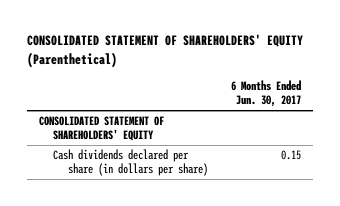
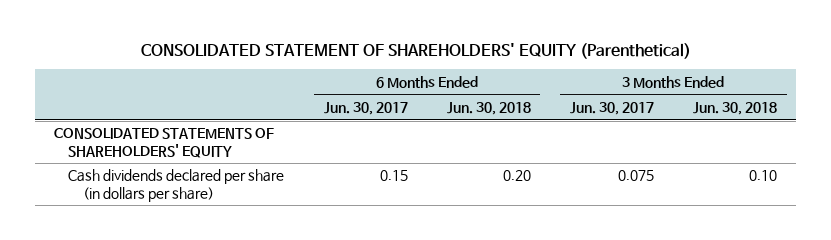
- | 6 Months Ended Jun. 30, 2017
+ | 6 Months Ended Jun. 30, 2017 | 6 Months Ended Jun. 30, 2018 | 3 Months Ended Jun. 30, 2017 | 3 Months Ended Jun. 30, 2018
- CONSOLIDATED STATEMENT OF SHAREHOLDERS' EQUITY
+ CONSOLIDATED STATEMENTS OF SHAREHOLDERS' EQUITY

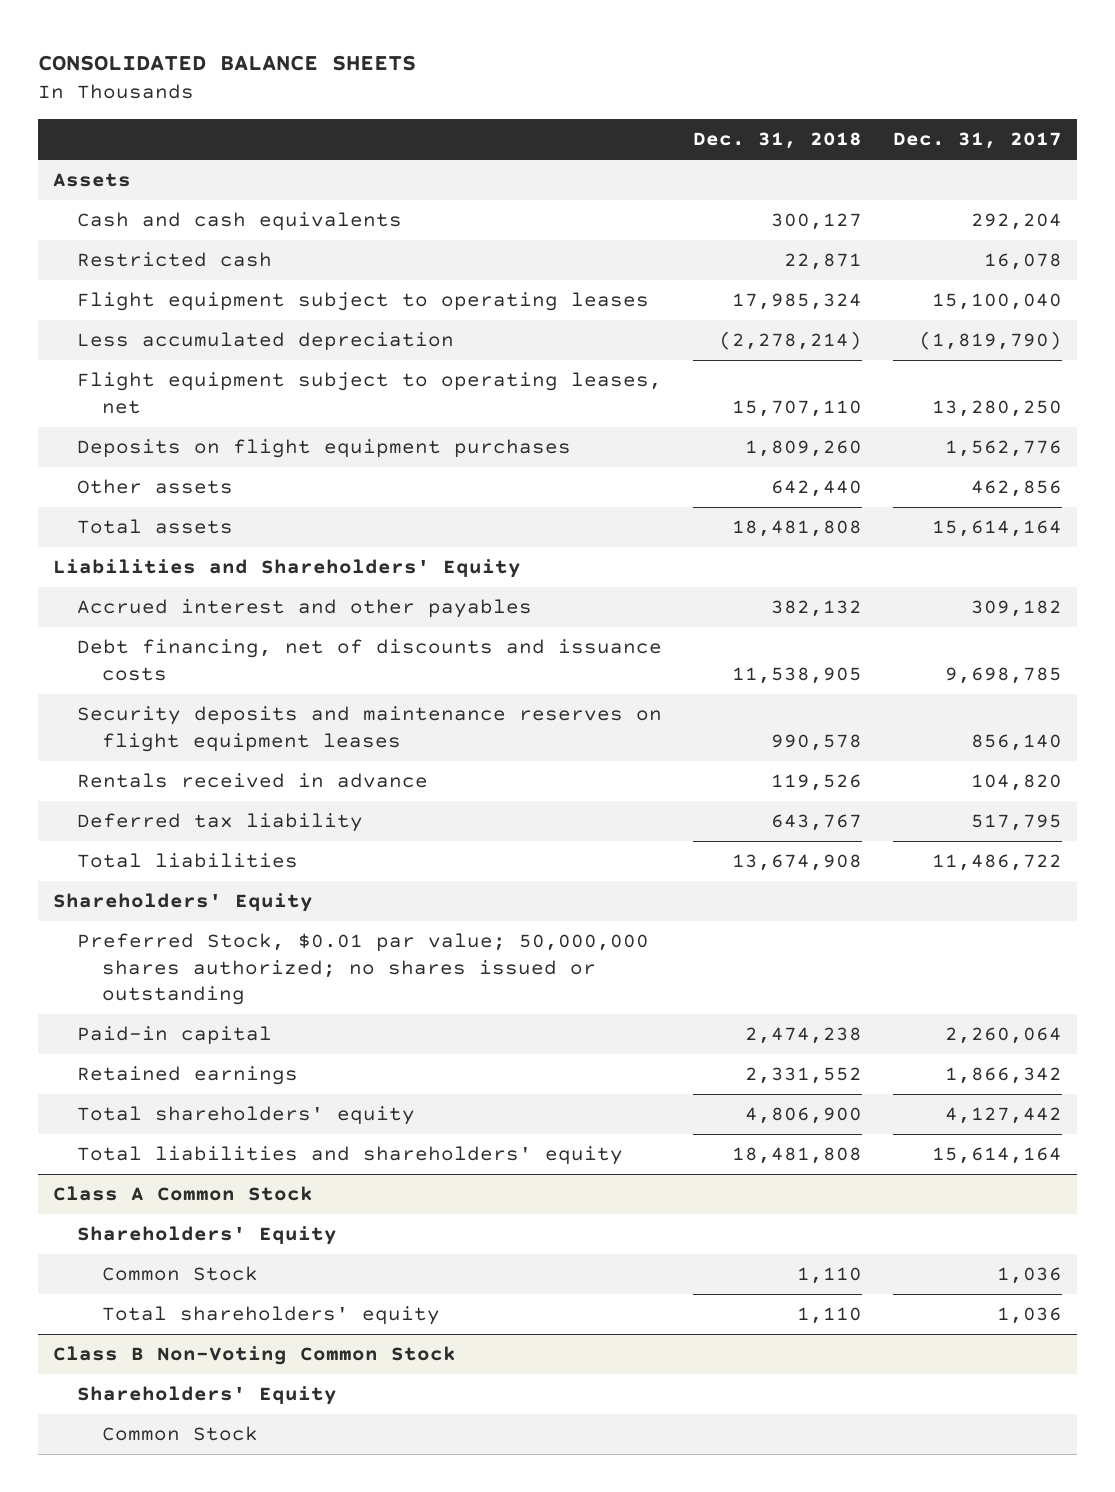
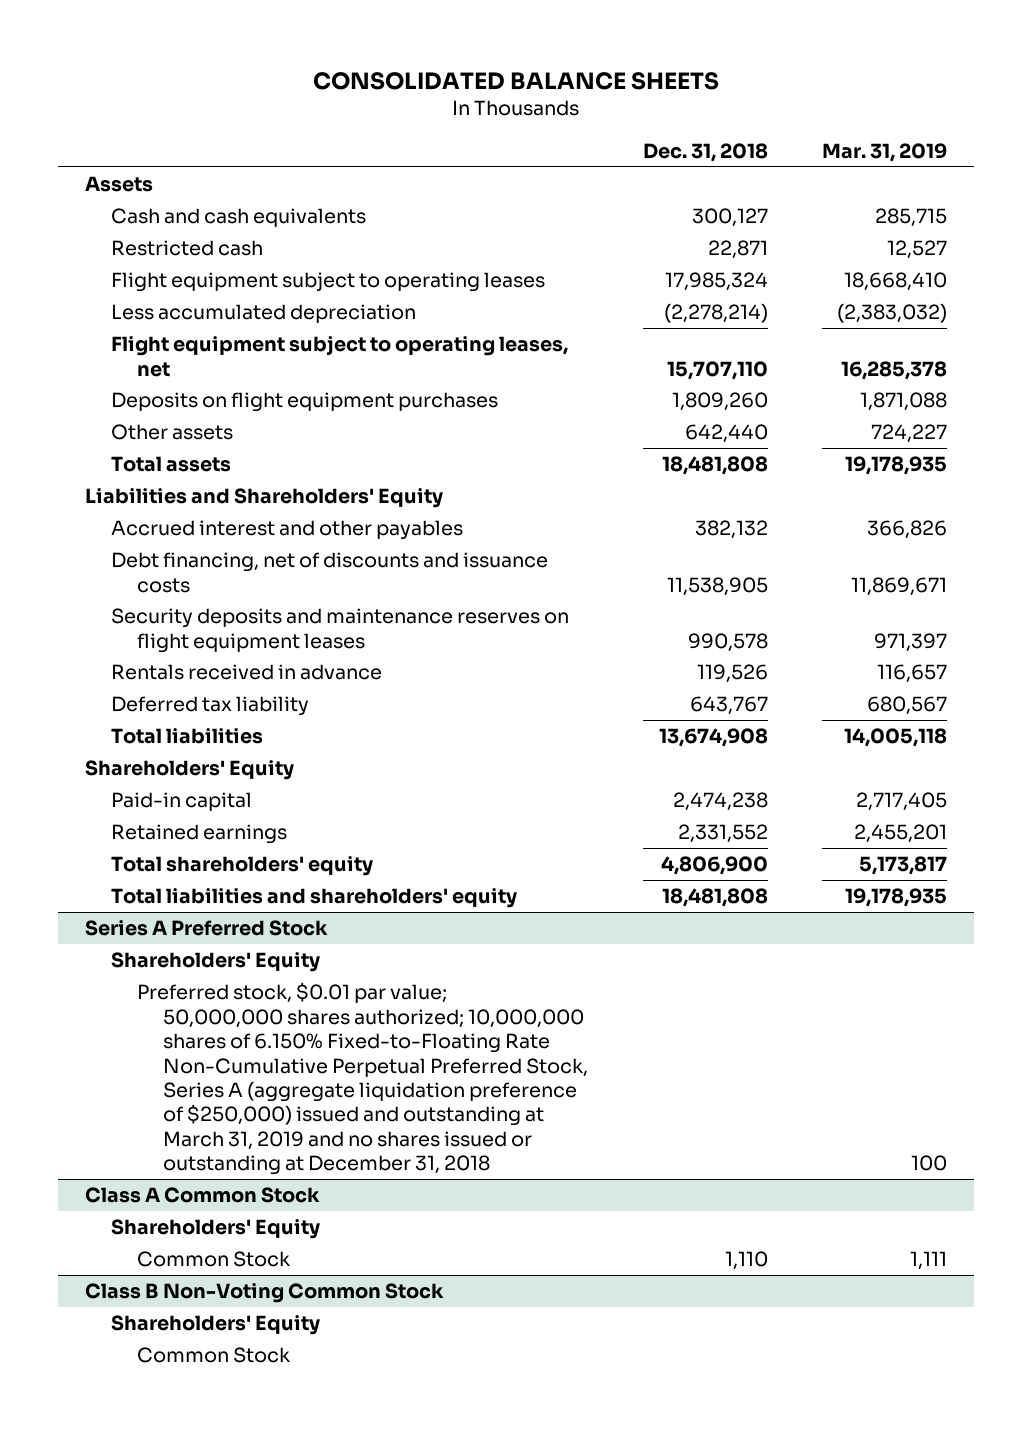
- | Dec. 31, 2018 | Dec. 31, 2017
+ | Dec. 31, 2018 | Mar. 31, 2019
- Preferred Stock, $0.01 par value; 50,000,000 shares authorized; no shares issued or outstanding
+ Series A Preferred Stock
+ Shareholders' Equity
+ Preferred stock, $0.01 par value; 50,000,000 shares authorized; 10,000,000 shares of 6.150% Fixed-to-Floating Rate Non-Cumulative Perpetual Preferred Stock, Series A (aggregate liquidation preference of $250,000) issued and outstanding at March 31, 2019 and no shares issued or outstanding at December 31, 2018 | | 100
@ Class A Common Stock
- Total shareholders' equity | 1,110 | 1,036

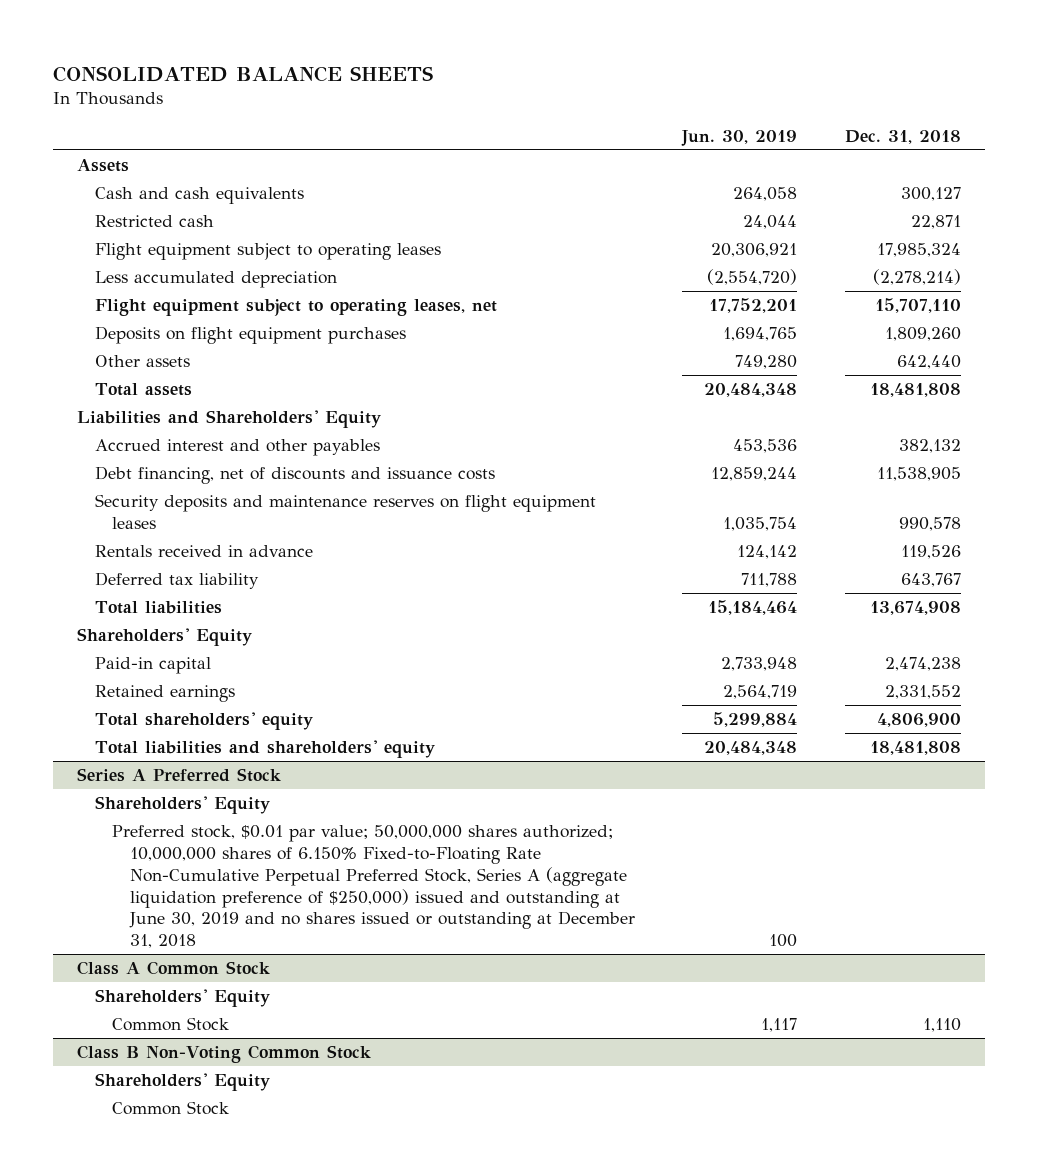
- | Dec. 31, 2018 | Mar. 31, 2019
+ | Jun. 30, 2019 | Dec. 31, 2018
@ Series A Preferred Stock
- Preferred stock, $0.01 par value; 50,000,000 shares authorized; 10,000,000 shares of 6.150% Fixed-to-Floating Rate Non-Cumulative Perpetual Preferred Stock, Series A (aggregate liquidation preference of $250,000) issued and outstanding at March 31, 2019 and no shares issued or outstanding at December 31, 2018 | | 100
+ Preferred stock, $0.01 par value; 50,000,000 shares authorized; 10,000,000 shares of 6.150% Fixed-to-Floating Rate Non-Cumulative Perpetual Preferred Stock, Series A (aggregate liquidation preference of $250,000) issued and outstanding at June 30, 2019 and no shares issued or outstanding at December 31, 2018 | 100 |

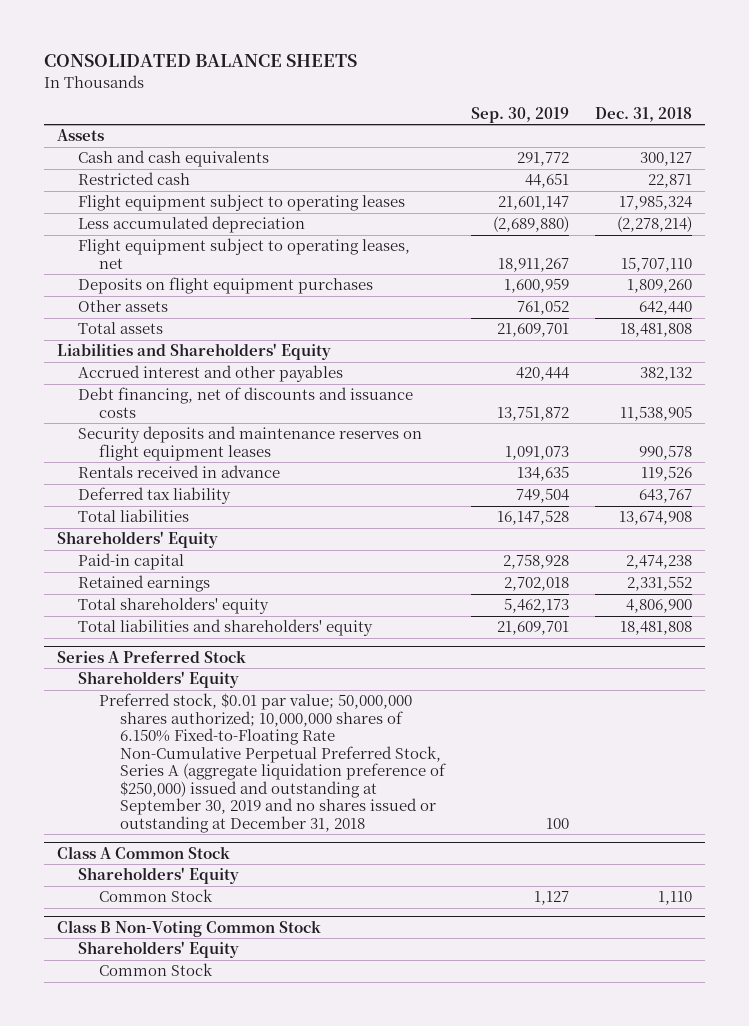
- | Jun. 30, 2019 | Dec. 31, 2018
+ | Sep. 30, 2019 | Dec. 31, 2018
@ Series A Preferred Stock
- Preferred stock, $0.01 par value; 50,000,000 shares authorized; 10,000,000 shares of 6.150% Fixed-to-Floating Rate Non-Cumulative Perpetual Preferred Stock, Series A (aggregate liquidation preference of $250,000) issued and outstanding at June 30, 2019 and no shares issued or outstanding at December 31, 2018 | 100 |
+ Preferred stock, $0.01 par value; 50,000,000 shares authorized; 10,000,000 shares of 6.150% Fixed-to-Floating Rate Non-Cumulative Perpetual Preferred Stock, Series A (aggregate liquidation preference of $250,000) issued and outstanding at September 30, 2019 and no shares issued or outstanding at December 31, 2018 | 100 |

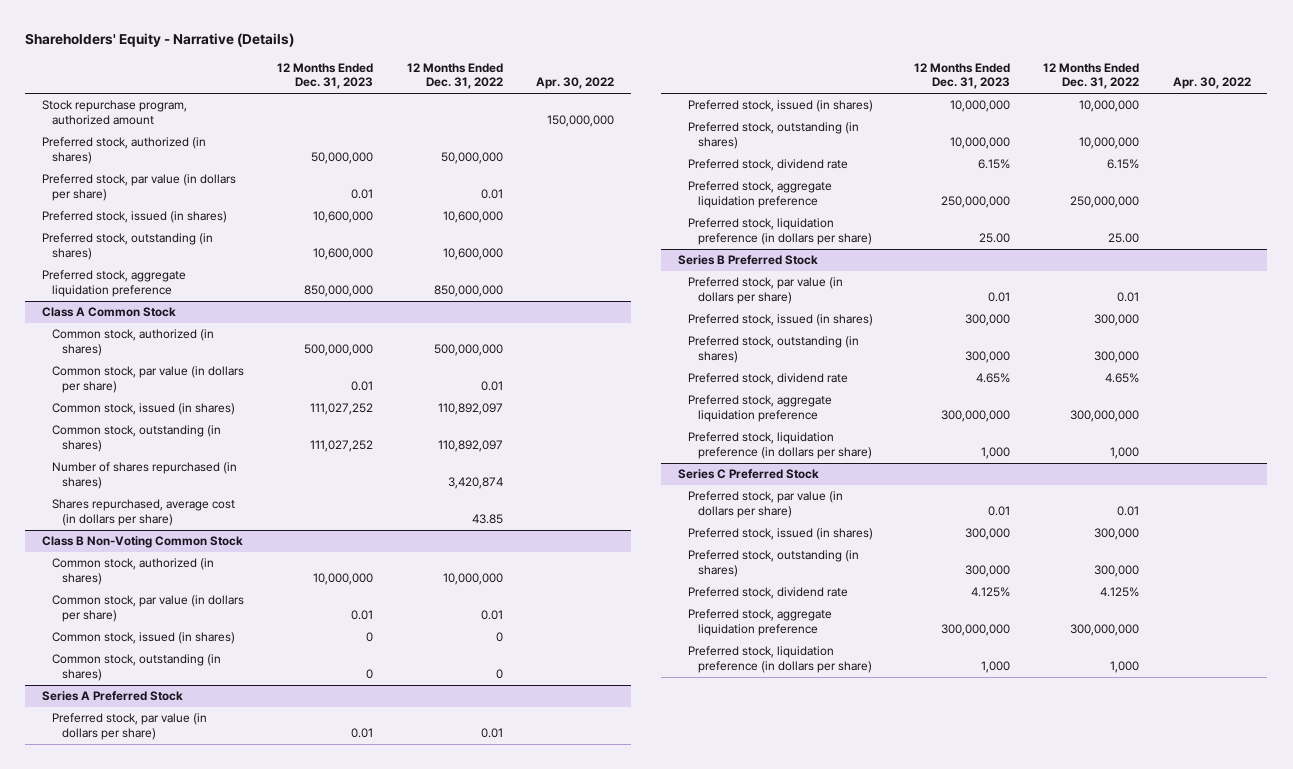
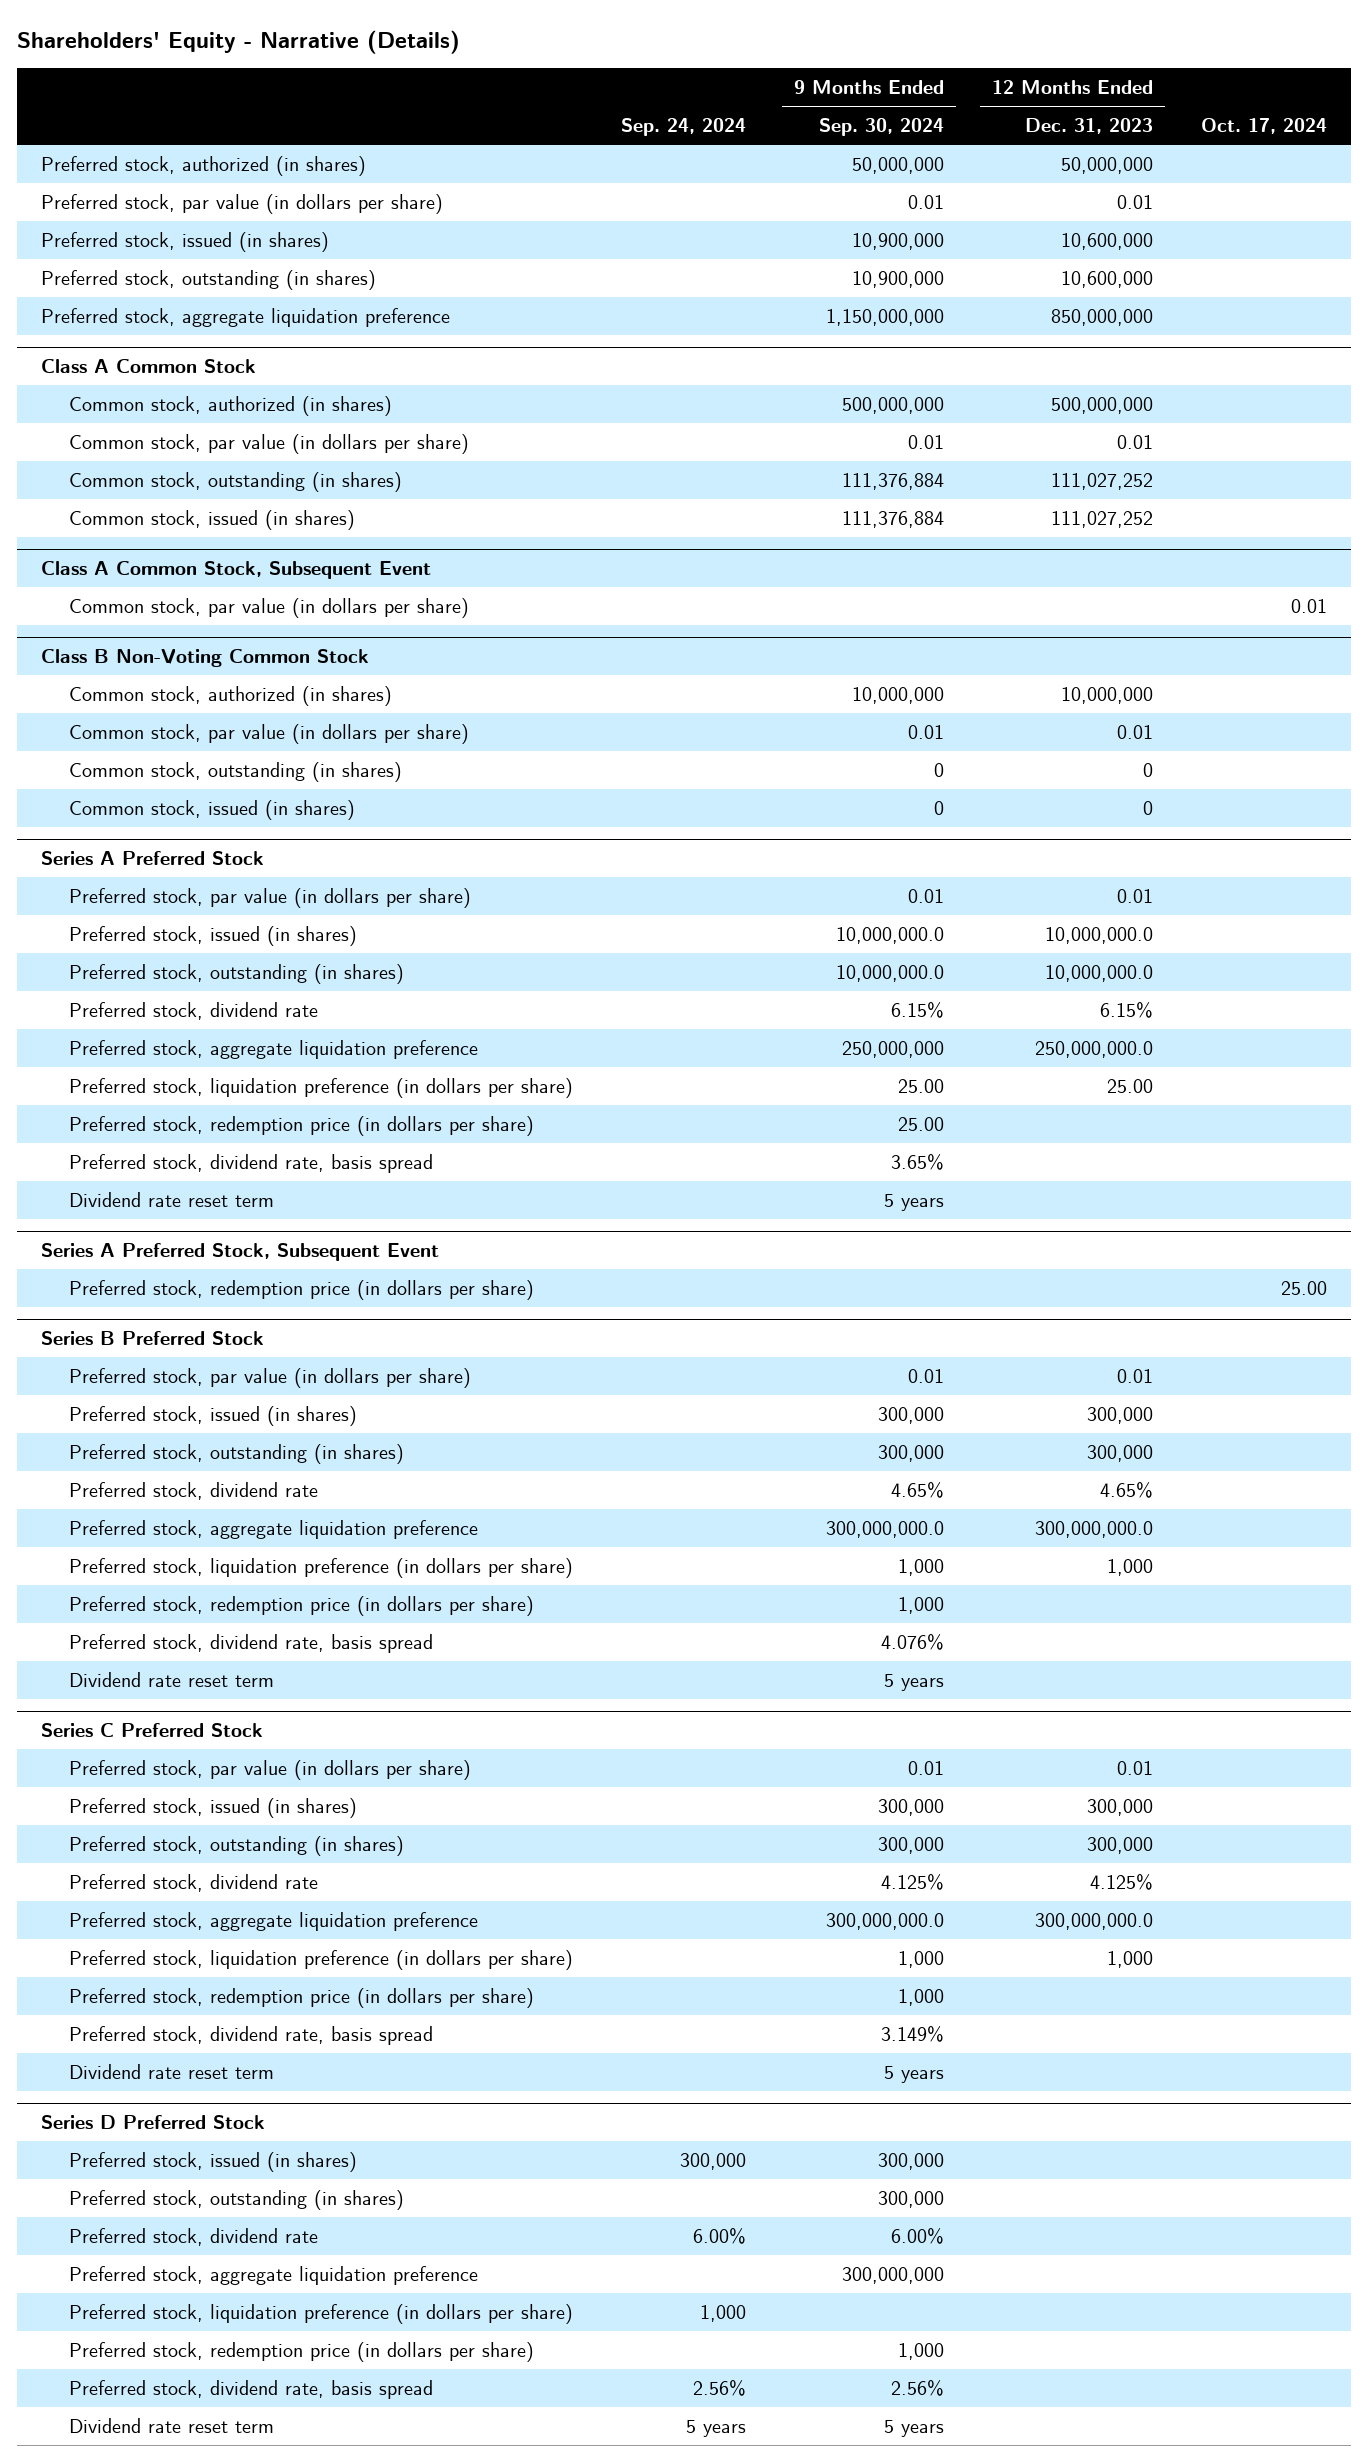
- | 12 Months Ended Dec. 31, 2023 | 12 Months Ended Dec. 31, 2022 | Apr. 30, 2022
+ | Sep. 24, 2024 | 9 Months Ended Sep. 30, 2024 | 12 Months Ended Dec. 31, 2023 | Oct. 17, 2024
- Stock repurchase program, authorized amount | | | 150,000,000
@ Class A Common Stock
- Number of shares repurchased (in shares) | | 3,420,874 |
- Shares repurchased, average cost (in dollars per share) | | 43.85 |
moved down: Common stock, issued (in shares) | | 111,376,884 | 111,027,252 |
+ Class A Common Stock, Subsequent Event
+ Common stock, par value (in dollars per share) | | | | 0.01
@ Class B Non-Voting Common Stock
moved down: Common stock, issued (in shares) | | 0 | 0 |
@ Series A Preferred Stock
- Preferred stock, issued (in shares) | 10,000,000 | 10,000,000 |
- Preferred stock, outstanding (in shares) | 10,000,000 | 10,000,000 |
+ Preferred stock, issued (in shares) | | 10,000,000.0 | 10,000,000.0 |
+ Preferred stock, outstanding (in shares) | | 10,000,000.0 | 10,000,000.0 |
- Preferred stock, aggregate liquidation preference | 250,000,000 | 250,000,000 |
+ Preferred stock, aggregate liquidation preference | | 250,000,000 | 250,000,000.0 |
+ Preferred stock, redemption price (in dollars per share) | | 25.00 | |
+ Preferred stock, dividend rate, basis spread | | 3.65% | |
+ Dividend rate reset term | | 5 years | |
+ Series A Preferred Stock, Subsequent Event
+ Preferred stock, redemption price (in dollars per share) | | | | 25.00
@ Series B Preferred Stock
- Preferred stock, aggregate liquidation preference | 300,000,000 | 300,000,000 |
+ Preferred stock, aggregate liquidation preference | | 300,000,000.0 | 300,000,000.0 |
+ Preferred stock, redemption price (in dollars per share) | | 1,000 | |
+ Preferred stock, dividend rate, basis spread | | 4.076% | |
+ Dividend rate reset term | | 5 years | |
@ Series C Preferred Stock
- Preferred stock, aggregate liquidation preference | 300,000,000 | 300,000,000 |
+ Preferred stock, aggregate liquidation preference | | 300,000,000.0 | 300,000,000.0 |
+ Preferred stock, redemption price (in dollars per share) | | 1,000 | |
+ Preferred stock, dividend rate, basis spread | | 3.149% | |
+ Dividend rate reset term | | 5 years | |
+ Series D Preferred Stock
+ Preferred stock, issued (in shares) | 300,000 | 300,000 | |
+ Preferred stock, outstanding (in shares) | | 300,000 | |
+ Preferred stock, dividend rate | 6.00% | 6.00% | |
+ Preferred stock, aggregate liquidation preference | | 300,000,000 | |
+ Preferred stock, liquidation preference (in dollars per share) | 1,000 | | |
+ Preferred stock, redemption price (in dollars per share) | | 1,000 | |
+ Preferred stock, dividend rate, basis spread | 2.56% | 2.56% | |
+ Dividend rate reset term | 5 years | 5 years | |

